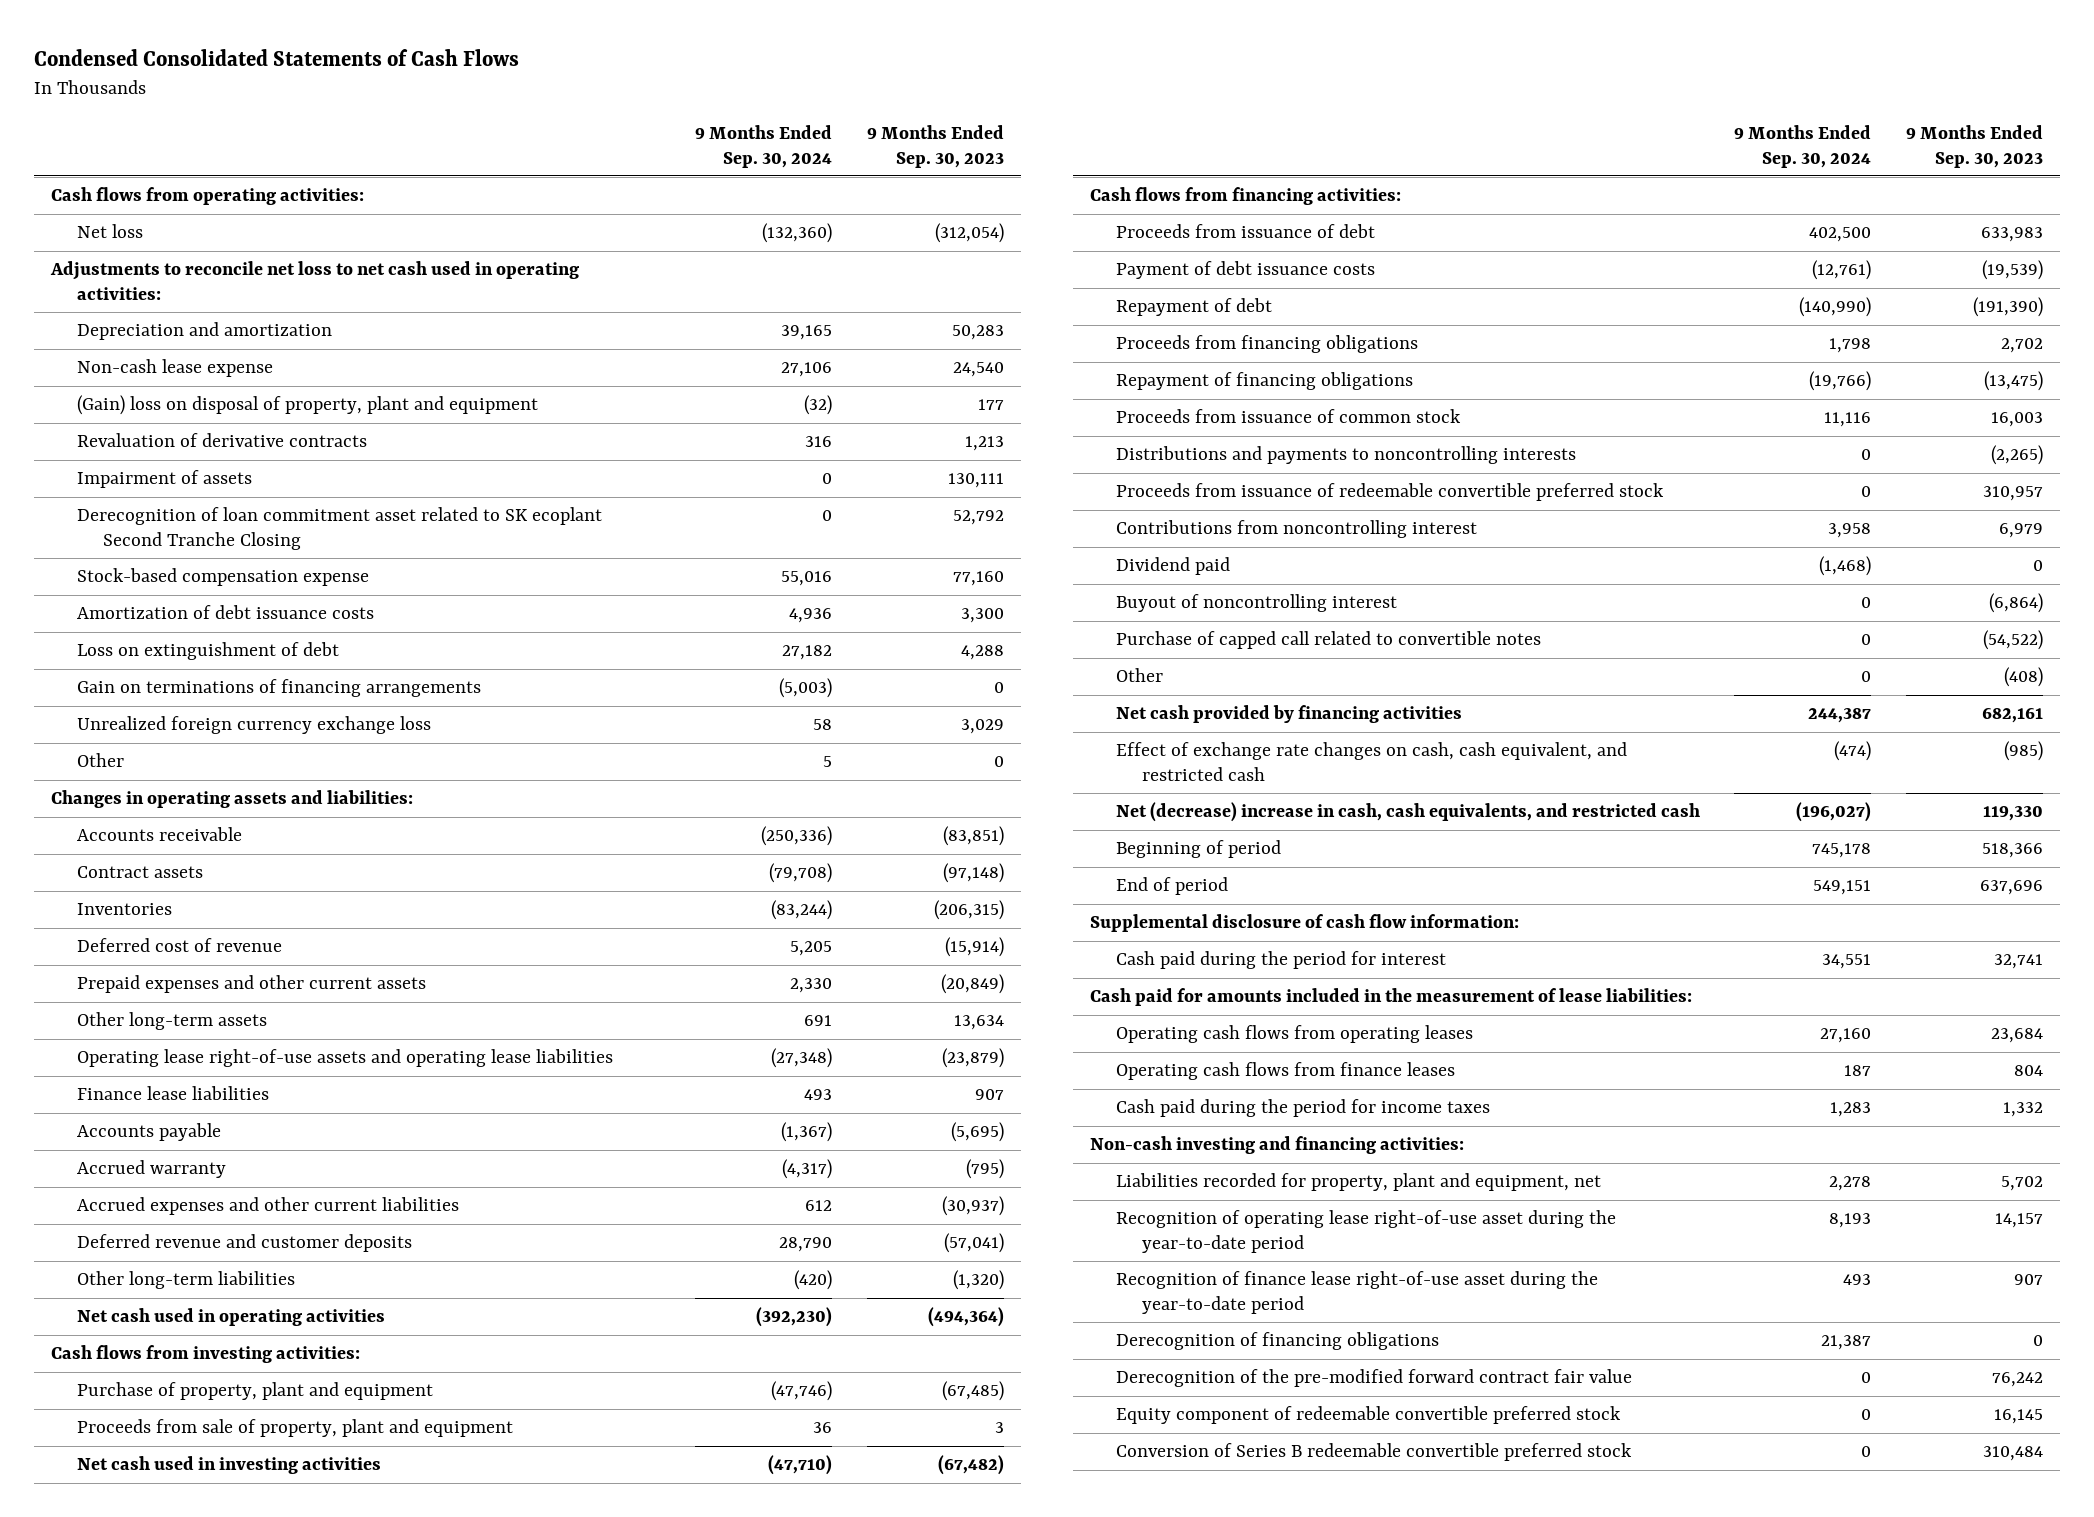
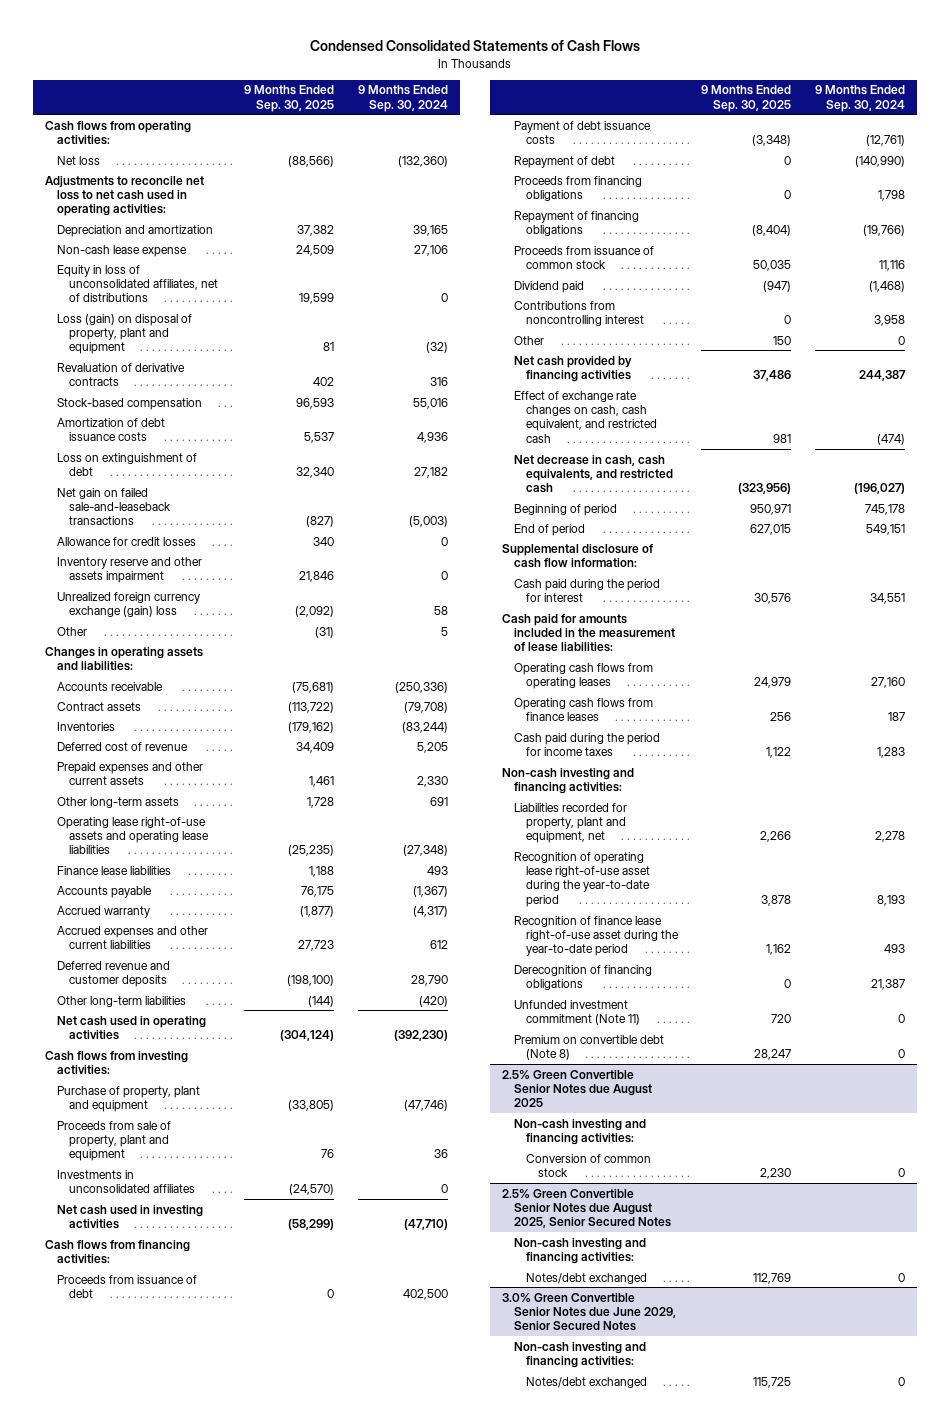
- | 9 Months Ended Sep. 30, 2024 | 9 Months Ended Sep. 30, 2023
+ | 9 Months Ended Sep. 30, 2025 | 9 Months Ended Sep. 30, 2024
- (Gain) loss on disposal of property, plant and equipment | (32) | 177
+ Equity in loss of unconsolidated affiliates, net of distributions | 19,599 | 0
+ Loss (gain) on disposal of property, plant and equipment | 81 | (32)
- Impairment of assets | 0 | 130,111
- Derecognition of loan commitment asset related to SK ecoplant Second Tranche Closing | 0 | 52,792
- Stock-based compensation expense | 55,016 | 77,160
+ Stock-based compensation | 96,593 | 55,016
- Gain on terminations of financing arrangements | (5,003) | 0
- Unrealized foreign currency exchange loss | 58 | 3,029
+ Net gain on failed sale-and-leaseback transactions | (827) | (5,003)
+ Allowance for credit losses | 340 | 0
+ Inventory reserve and other assets impairment | 21,846 | 0
+ Unrealized foreign currency exchange (gain) loss | (2,092) | 58
+ Investments in unconsolidated affiliates | (24,570) | 0
- Distributions and payments to noncontrolling interests | 0 | (2,265)
- Proceeds from issuance of redeemable convertible preferred stock | 0 | 310,957
- Buyout of noncontrolling interest | 0 | (6,864)
- Purchase of capped call related to convertible notes | 0 | (54,522)
moved down: Contributions from noncontrolling interest | 0 | 3,958
- Net (decrease) increase in cash, cash equivalents, and restricted cash | (196,027) | 119,330
+ Net decrease in cash, cash equivalents, and restricted cash | (323,956) | (196,027)
- Derecognition of the pre-modified forward contract fair value | 0 | 76,242
- Equity component of redeemable convertible preferred stock | 0 | 16,145
- Conversion of Series B redeemable convertible preferred stock | 0 | 310,484
+ Unfunded investment commitment (Note 11) | 720 | 0
+ Premium on convertible debt (Note 8) | 28,247 | 0
+ 2.5% Green Convertible Senior Notes due August 2025
+ Non-cash investing and financing activities:
+ Conversion of common stock | 2,230 | 0
+ 2.5% Green Convertible Senior Notes due August 2025, Senior Secured Notes
+ Non-cash investing and financing activities:
+ Notes/debt exchanged | 112,769 | 0
+ 3.0% Green Convertible Senior Notes due June 2029, Senior Secured Notes
+ Non-cash investing and financing activities:
+ Notes/debt exchanged | 115,725 | 0

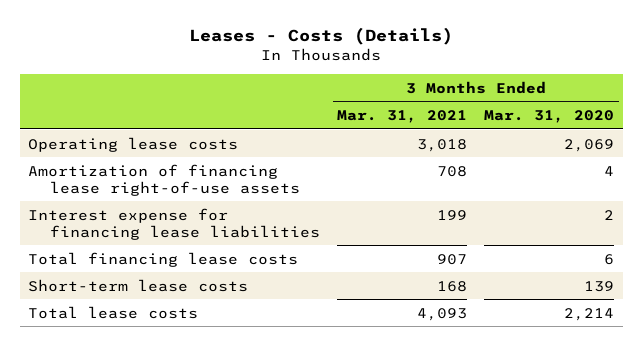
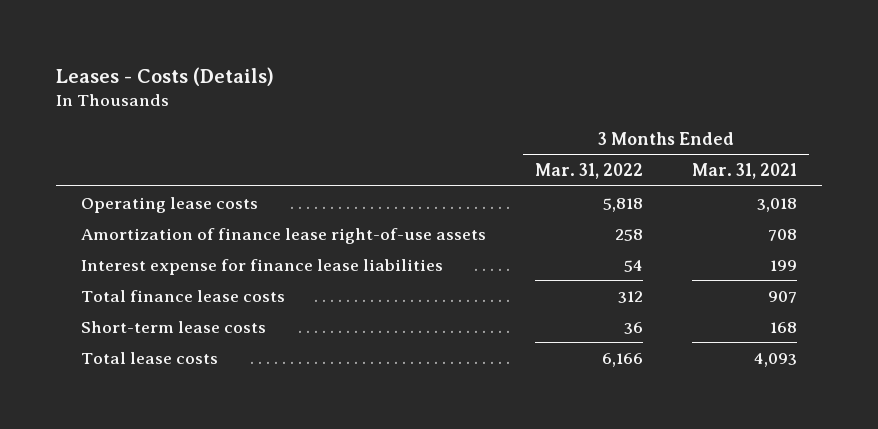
- | 3 Months Ended Mar. 31, 2021 | 3 Months Ended Mar. 31, 2020
+ | 3 Months Ended Mar. 31, 2022 | 3 Months Ended Mar. 31, 2021
- Amortization of financing lease right-of-use assets | 708 | 4
- Interest expense for financing lease liabilities | 199 | 2
- Total financing lease costs | 907 | 6
+ Amortization of finance lease right-of-use assets | 258 | 708
+ Interest expense for finance lease liabilities | 54 | 199
+ Total finance lease costs | 312 | 907

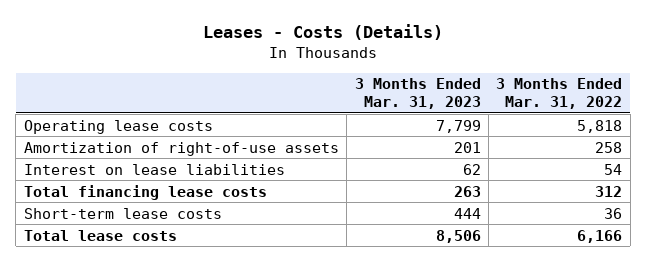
- | 3 Months Ended Mar. 31, 2022 | 3 Months Ended Mar. 31, 2021
+ | 3 Months Ended Mar. 31, 2023 | 3 Months Ended Mar. 31, 2022
- Amortization of finance lease right-of-use assets | 258 | 708
- Interest expense for finance lease liabilities | 54 | 199
- Total finance lease costs | 312 | 907
+ Amortization of right-of-use assets | 201 | 258
+ Interest on lease liabilities | 62 | 54
+ Total financing lease costs | 263 | 312

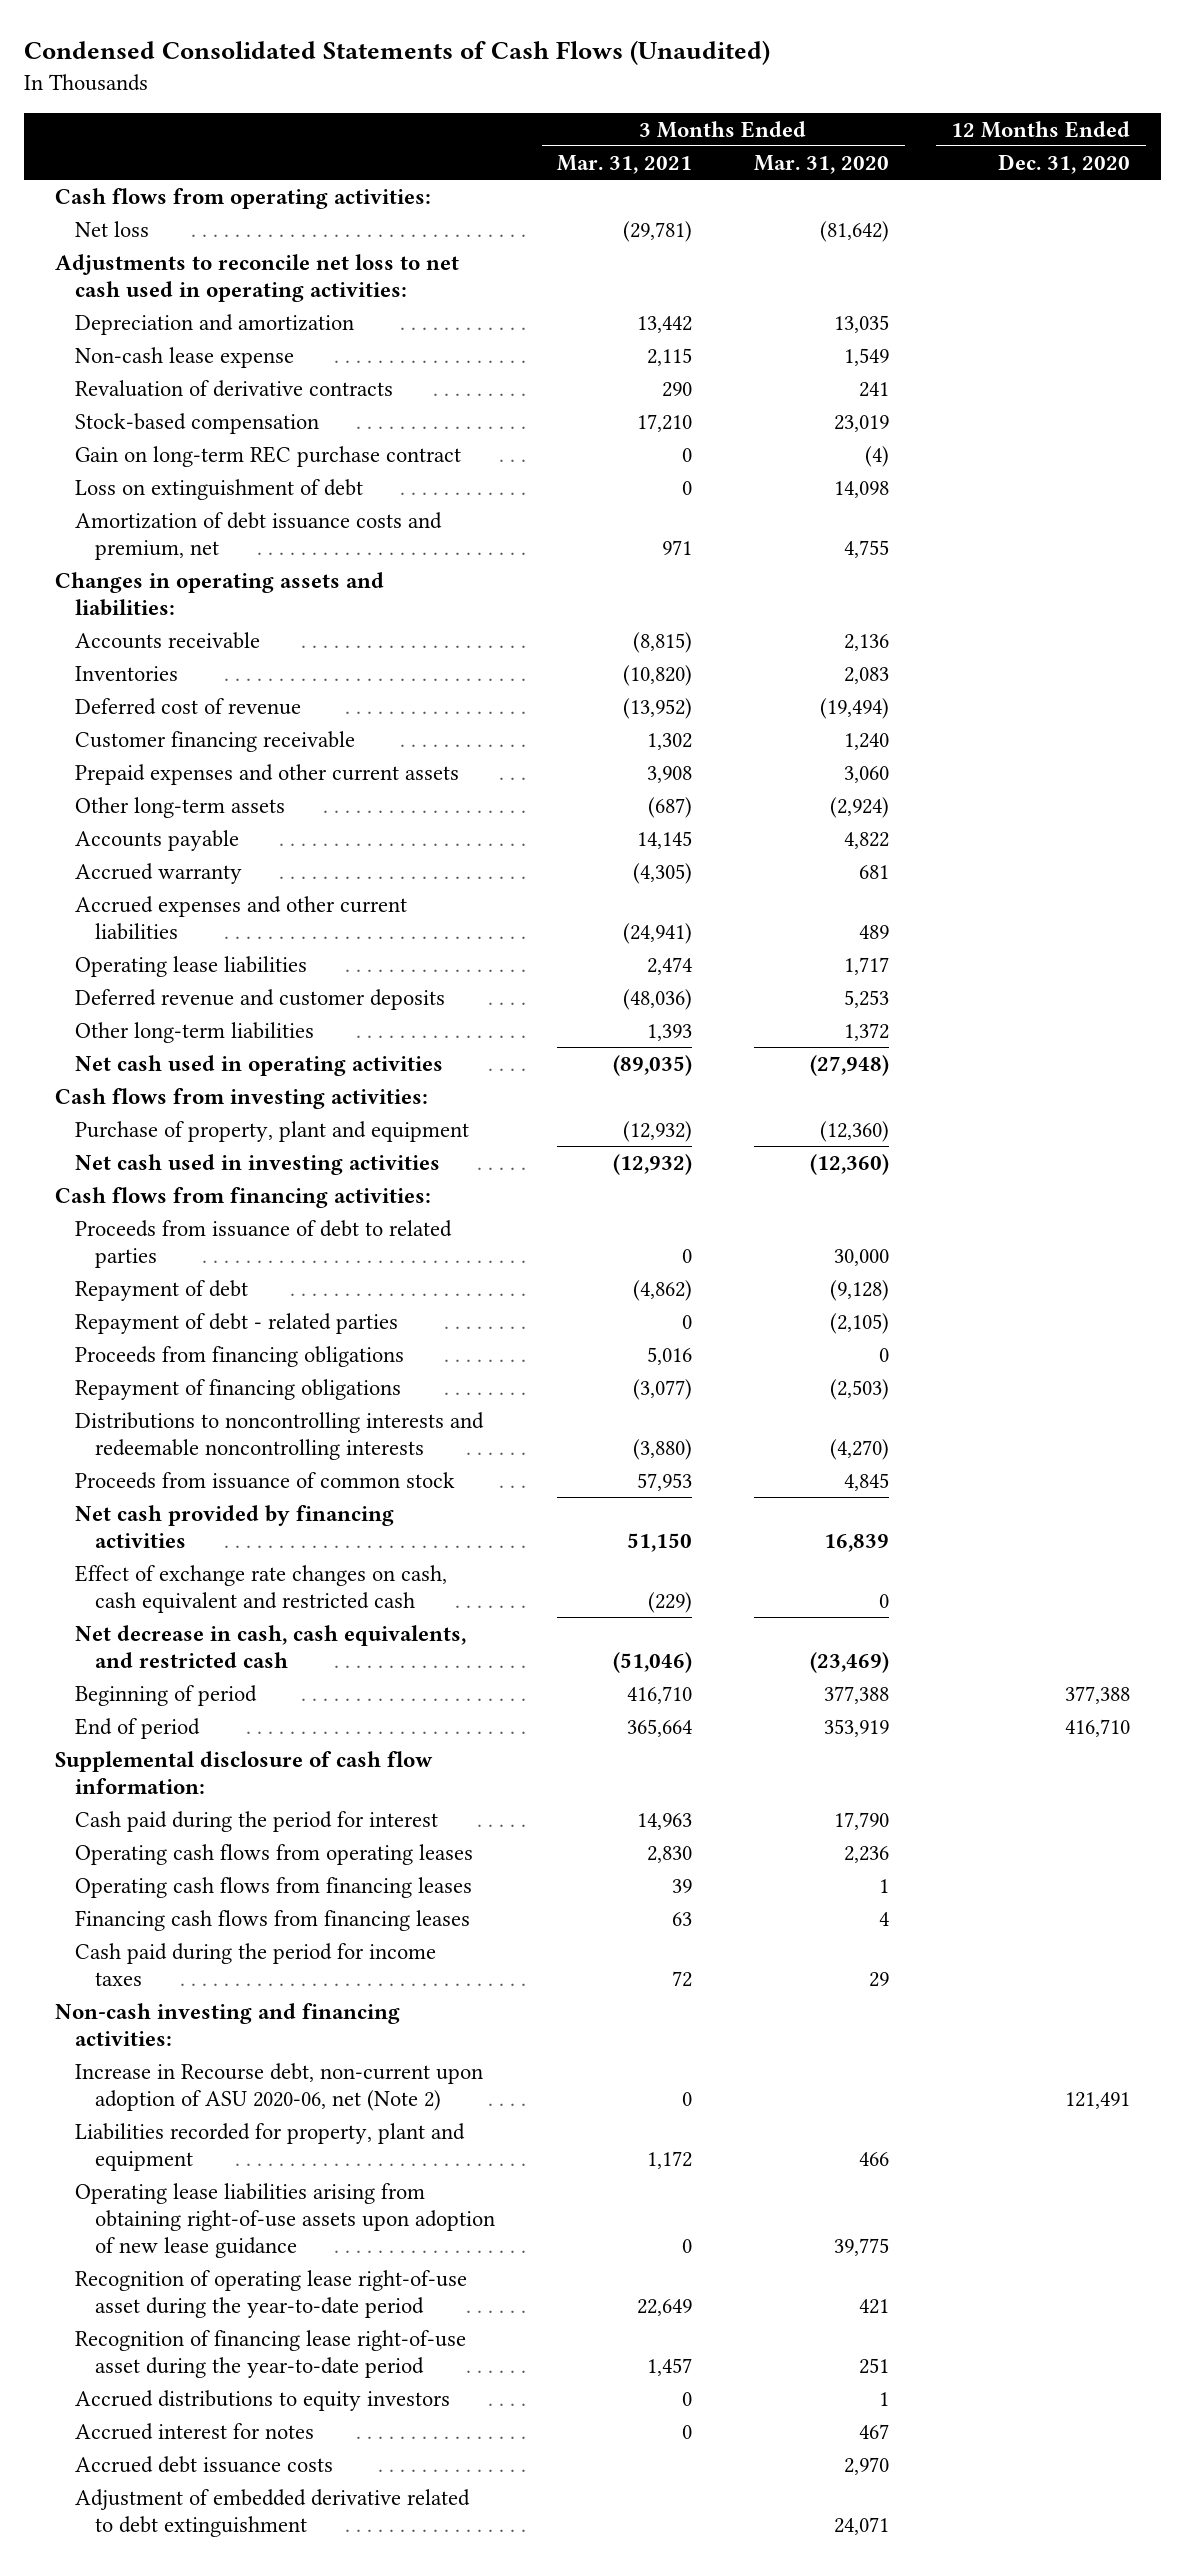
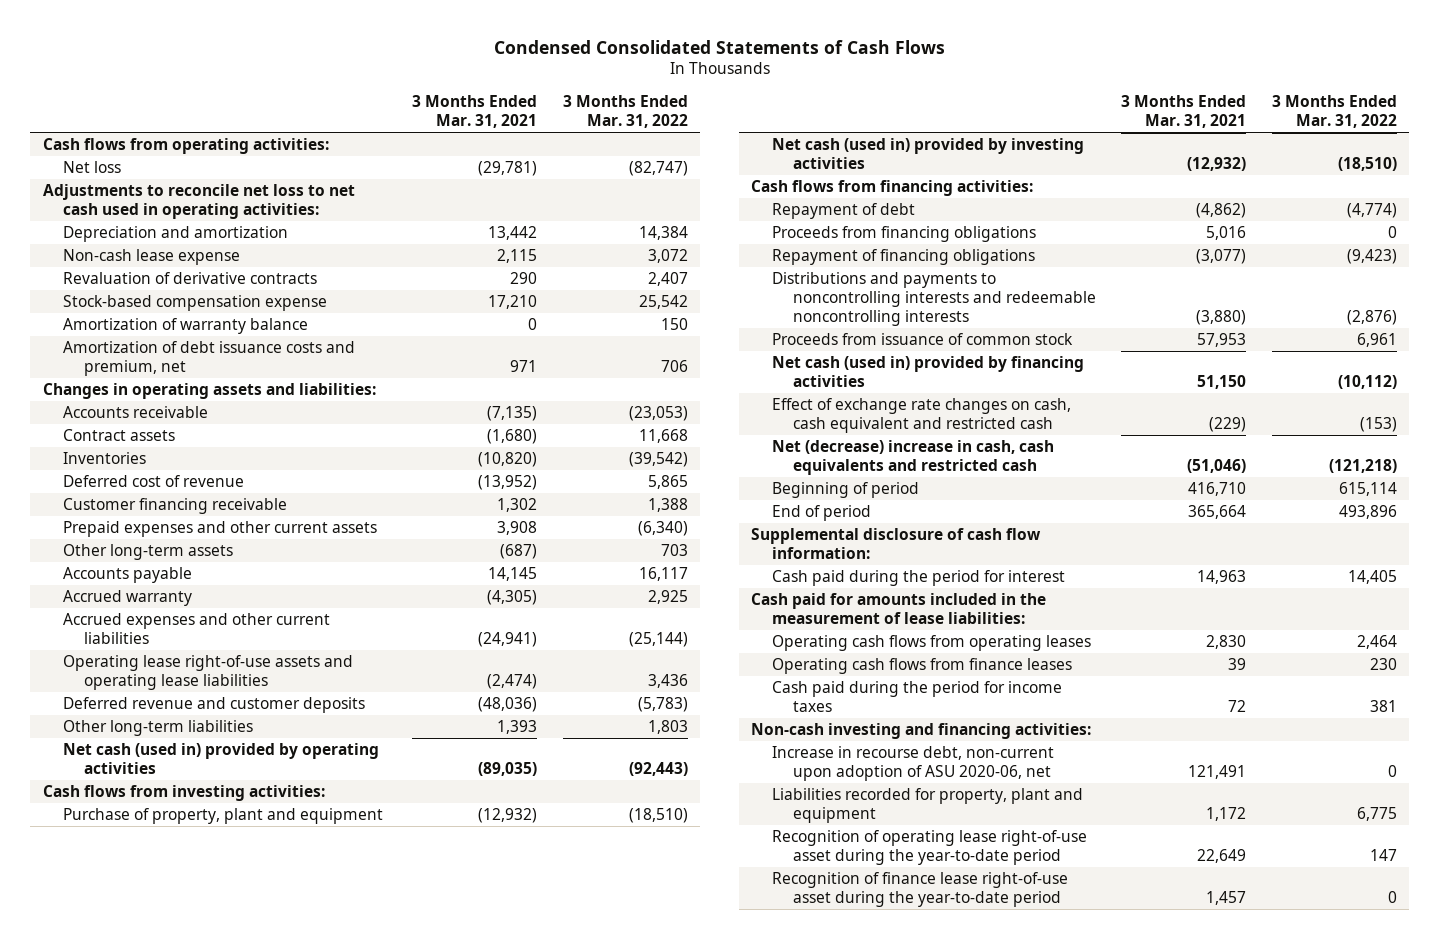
- Condensed Consolidated Statements of Cash Flows (Unaudited)
+ Condensed Consolidated Statements of Cash Flows
- | 3 Months Ended Mar. 31, 2021 | 3 Months Ended Mar. 31, 2020 | 12 Months Ended Dec. 31, 2020
+ | 3 Months Ended Mar. 31, 2021 | 3 Months Ended Mar. 31, 2022
- Stock-based compensation | 17,210 | 23,019 |
- Gain on long-term REC purchase contract | 0 | (4) |
- Loss on extinguishment of debt | 0 | 14,098 |
+ Stock-based compensation expense | 17,210 | 25,542
+ Amortization of warranty balance | 0 | 150
- Accounts receivable | (8,815) | 2,136 |
+ Accounts receivable | (7,135) | (23,053)
+ Contract assets | (1,680) | 11,668
- Operating lease liabilities | 2,474 | 1,717 |
+ Operating lease right-of-use assets and operating lease liabilities | (2,474) | 3,436
- Net cash used in operating activities | (89,035) | (27,948) |
+ Net cash (used in) provided by operating activities | (89,035) | (92,443)
- Net cash used in investing activities | (12,932) | (12,360) |
+ Net cash (used in) provided by investing activities | (12,932) | (18,510)
- Proceeds from issuance of debt to related parties | 0 | 30,000 |
- Repayment of debt - related parties | 0 | (2,105) |
- Distributions to noncontrolling interests and redeemable noncontrolling interests | (3,880) | (4,270) |
+ Distributions and payments to noncontrolling interests and redeemable noncontrolling interests | (3,880) | (2,876)
- Net cash provided by financing activities | 51,150 | 16,839 |
+ Net cash (used in) provided by financing activities | 51,150 | (10,112)
- Net decrease in cash, cash equivalents, and restricted cash | (51,046) | (23,469) |
+ Net (decrease) increase in cash, cash equivalents and restricted cash | (51,046) | (121,218)
+ Cash paid for amounts included in the measurement of lease liabilities:
- Operating cash flows from financing leases | 39 | 1 |
- Financing cash flows from financing leases | 63 | 4 |
+ Operating cash flows from finance leases | 39 | 230
- Increase in Recourse debt, non-current upon adoption of ASU 2020-06, net (Note 2) | 0 | | 121,491
+ Increase in recourse debt, non-current upon adoption of ASU 2020-06, net | 121,491 | 0
- Operating lease liabilities arising from obtaining right-of-use assets upon adoption of new lease guidance | 0 | 39,775 |
- Recognition of financing lease right-of-use asset during the year-to-date period | 1,457 | 251 |
- Accrued distributions to equity investors | 0 | 1 |
- Accrued interest for notes | 0 | 467 |
- Accrued debt issuance costs | | 2,970 |
- Adjustment of embedded derivative related to debt extinguishment | | 24,071 |
+ Recognition of finance lease right-of-use asset during the year-to-date period | 1,457 | 0

